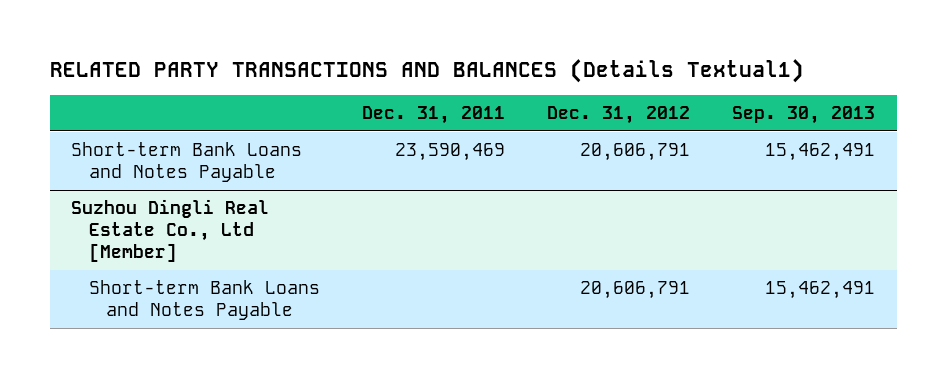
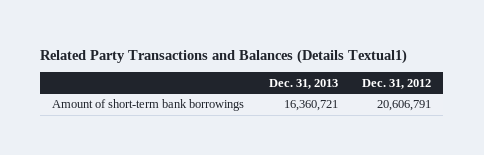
- RELATED PARTY TRANSACTIONS AND BALANCES (Details Textual1)
+ Related Party Transactions and Balances (Details Textual1)
- | Dec. 31, 2011 | Dec. 31, 2012 | Sep. 30, 2013
+ | Dec. 31, 2013 | Dec. 31, 2012
- Short-term Bank Loans and Notes Payable | 23,590,469 | 20,606,791 | 15,462,491
- Suzhou Dingli Real Estate Co., Ltd [Member]
- Short-term Bank Loans and Notes Payable | | 20,606,791 | 15,462,491
+ Amount of short-term bank borrowings | 16,360,721 | 20,606,791

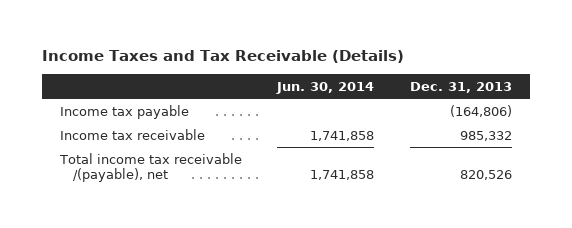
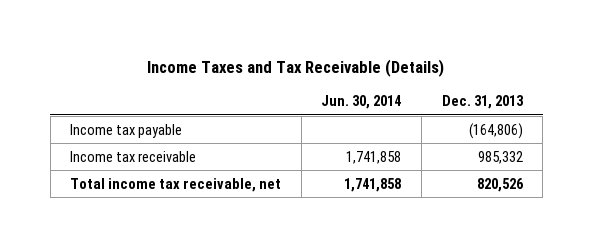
- Total income tax receivable /(payable), net | 1,741,858 | 820,526
+ Total income tax receivable, net | 1,741,858 | 820,526

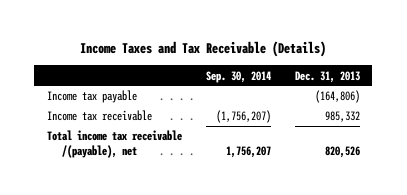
- | Jun. 30, 2014 | Dec. 31, 2013
+ | Sep. 30, 2014 | Dec. 31, 2013
- Total income tax receivable, net | 1,741,858 | 820,526
+ Total income tax receivable /(payable), net | 1,756,207 | 820,526

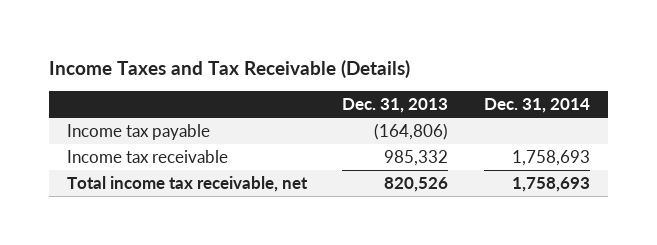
- | Sep. 30, 2014 | Dec. 31, 2013
+ | Dec. 31, 2013 | Dec. 31, 2014
- Total income tax receivable /(payable), net | 1,756,207 | 820,526
+ Total income tax receivable, net | 820,526 | 1,758,693

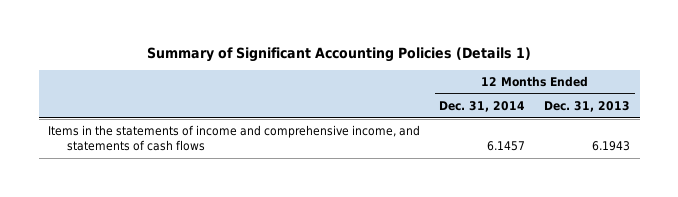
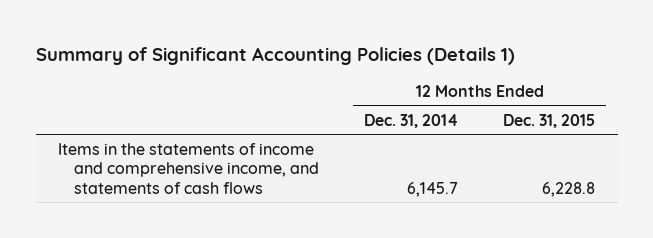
- | 12 Months Ended Dec. 31, 2014 | 12 Months Ended Dec. 31, 2013
+ | 12 Months Ended Dec. 31, 2014 | 12 Months Ended Dec. 31, 2015
- Items in the statements of income and comprehensive income, and statements of cash flows | 6.1457 | 6.1943
+ Items in the statements of income and comprehensive income, and statements of cash flows | 6,145.7 | 6,228.8

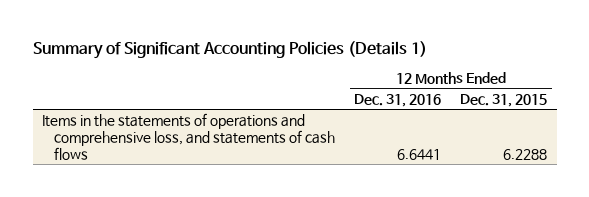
- | 12 Months Ended Dec. 31, 2014 | 12 Months Ended Dec. 31, 2015
+ | 12 Months Ended Dec. 31, 2016 | 12 Months Ended Dec. 31, 2015
- Items in the statements of income and comprehensive income, and statements of cash flows | 6,145.7 | 6,228.8
+ Items in the statements of operations and comprehensive loss, and statements of cash flows | 6.6441 | 6.2288

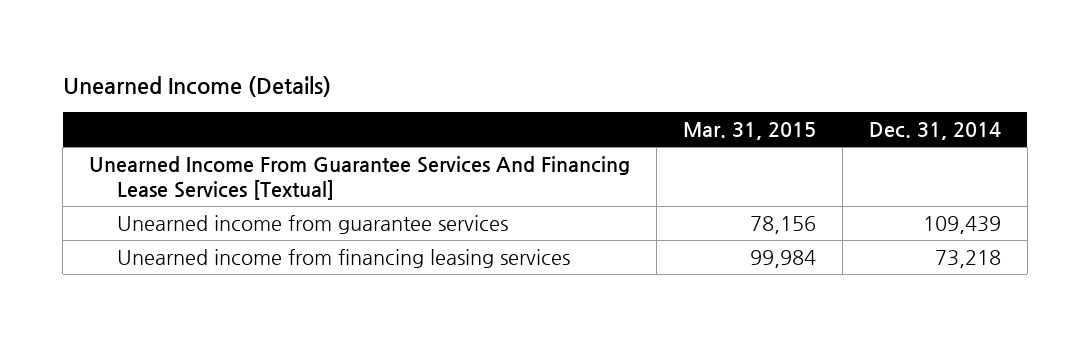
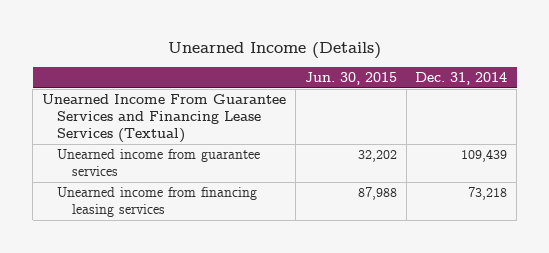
- | Mar. 31, 2015 | Dec. 31, 2014
+ | Jun. 30, 2015 | Dec. 31, 2014
- Unearned Income From Guarantee Services And Financing Lease Services [Textual]
+ Unearned Income From Guarantee Services and Financing Lease Services (Textual)

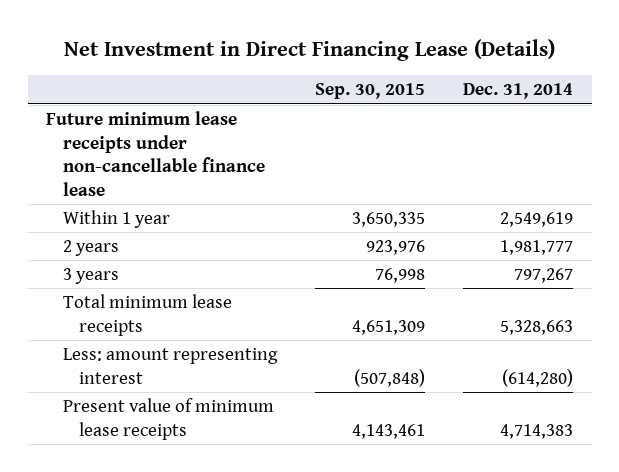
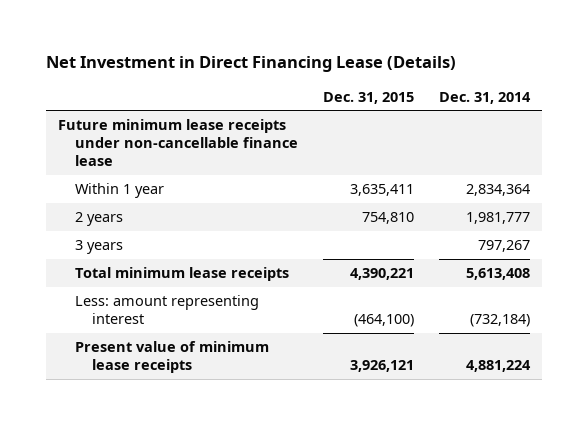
- | Sep. 30, 2015 | Dec. 31, 2014
+ | Dec. 31, 2015 | Dec. 31, 2014
- Within 1 year | 3,650,335 | 2,549,619
+ Within 1 year | 3,635,411 | 2,834,364
- Total minimum lease receipts | 4,651,309 | 5,328,663
- Less: amount representing interest | (507,848) | (614,280)
- Present value of minimum lease receipts | 4,143,461 | 4,714,383
+ Total minimum lease receipts | 4,390,221 | 5,613,408
+ Less: amount representing interest | (464,100) | (732,184)
+ Present value of minimum lease receipts | 3,926,121 | 4,881,224

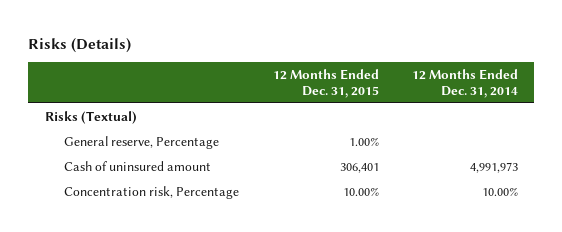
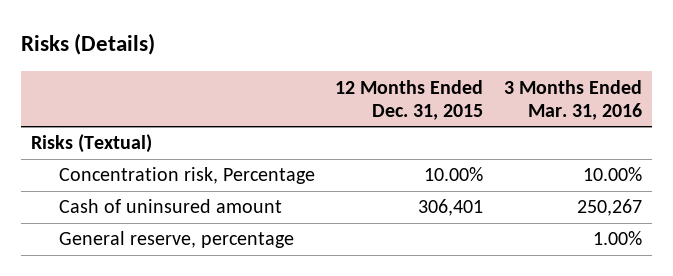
- | 12 Months Ended Dec. 31, 2015 | 12 Months Ended Dec. 31, 2014
+ | 12 Months Ended Dec. 31, 2015 | 3 Months Ended Mar. 31, 2016
- General reserve, Percentage | 1.00% |
moved down: Cash of uninsured amount | 306,401 | 250,267
+ General reserve, percentage | | 1.00%

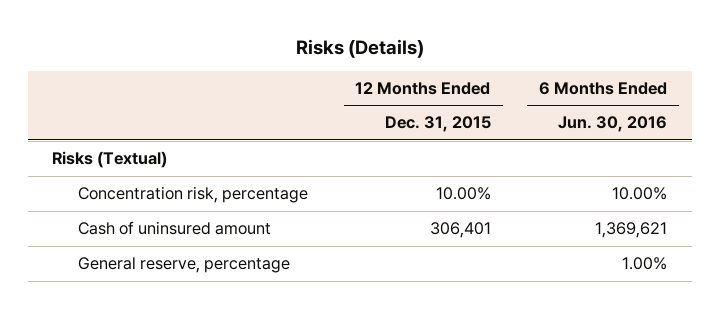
- | 12 Months Ended Dec. 31, 2015 | 3 Months Ended Mar. 31, 2016
+ | 12 Months Ended Dec. 31, 2015 | 6 Months Ended Jun. 30, 2016
- Concentration risk, Percentage | 10.00% | 10.00%
+ Concentration risk, percentage | 10.00% | 10.00%

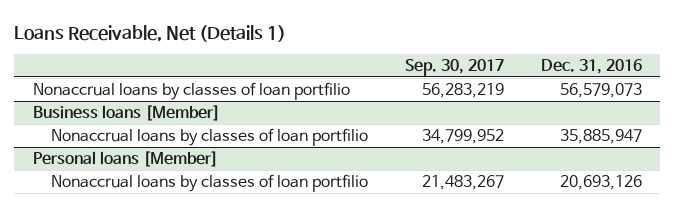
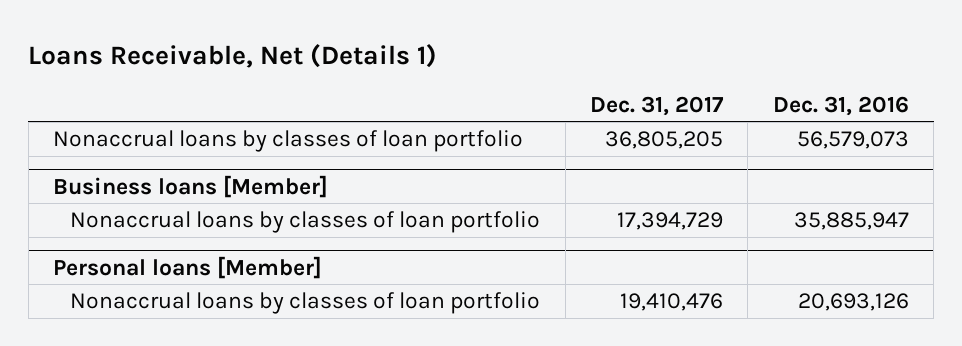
- | Sep. 30, 2017 | Dec. 31, 2016
+ | Dec. 31, 2017 | Dec. 31, 2016
- Nonaccrual loans by classes of loan portfilio | 56,283,219 | 56,579,073
+ Nonaccrual loans by classes of loan portfolio | 36,805,205 | 56,579,073
@ Business loans [Member]
- Nonaccrual loans by classes of loan portfilio | 34,799,952 | 35,885,947
+ Nonaccrual loans by classes of loan portfolio | 17,394,729 | 35,885,947
@ Personal loans [Member]
- Nonaccrual loans by classes of loan portfilio | 21,483,267 | 20,693,126
+ Nonaccrual loans by classes of loan portfolio | 19,410,476 | 20,693,126

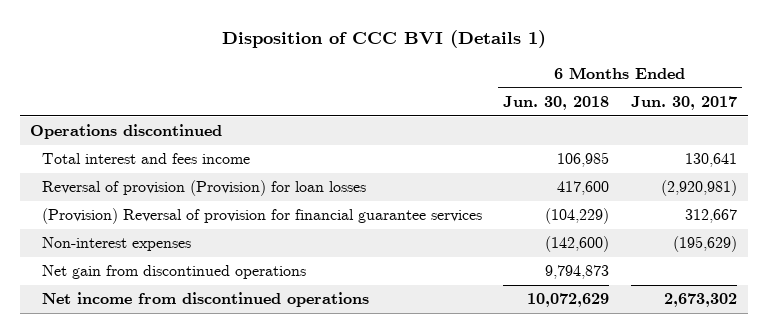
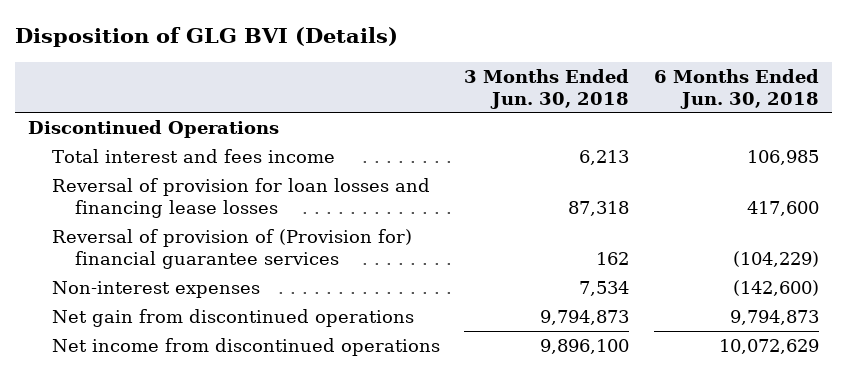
- Disposition of CCC BVI (Details 1)
+ Disposition of GLG BVI (Details)
- | 6 Months Ended Jun. 30, 2018 | 6 Months Ended Jun. 30, 2017
+ | 3 Months Ended Jun. 30, 2018 | 6 Months Ended Jun. 30, 2018
- Operations discontinued
+ Discontinued Operations
- Reversal of provision (Provision) for loan losses | 417,600 | (2,920,981)
- (Provision) Reversal of provision for financial guarantee services | (104,229) | 312,667
+ Reversal of provision for loan losses and financing lease losses | 87,318 | 417,600
+ Reversal of provision of (Provision for) financial guarantee services | 162 | (104,229)

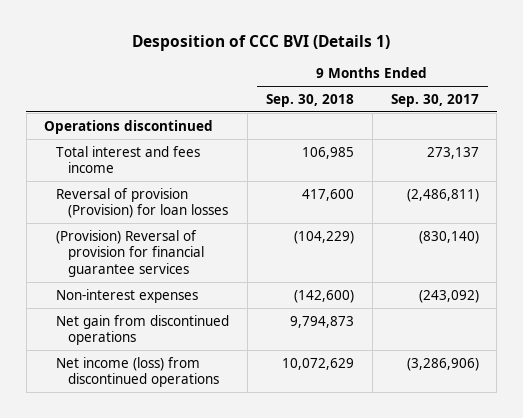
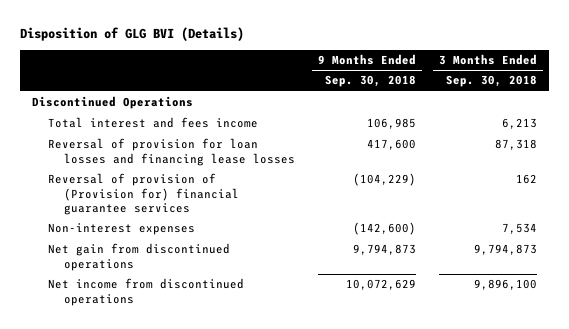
- Desposition of CCC BVI (Details 1)
+ Disposition of GLG BVI (Details)
- | 9 Months Ended Sep. 30, 2018 | 9 Months Ended Sep. 30, 2017
+ | 9 Months Ended Sep. 30, 2018 | 3 Months Ended Sep. 30, 2018
- Operations discontinued
+ Discontinued Operations
- Reversal of provision (Provision) for loan losses | 417,600 | (2,486,811)
- (Provision) Reversal of provision for financial guarantee services | (104,229) | (830,140)
+ Reversal of provision for loan losses and financing lease losses | 417,600 | 87,318
+ Reversal of provision of (Provision for) financial guarantee services | (104,229) | 162
- Net income (loss) from discontinued operations | 10,072,629 | (3,286,906)
+ Net income from discontinued operations | 10,072,629 | 9,896,100

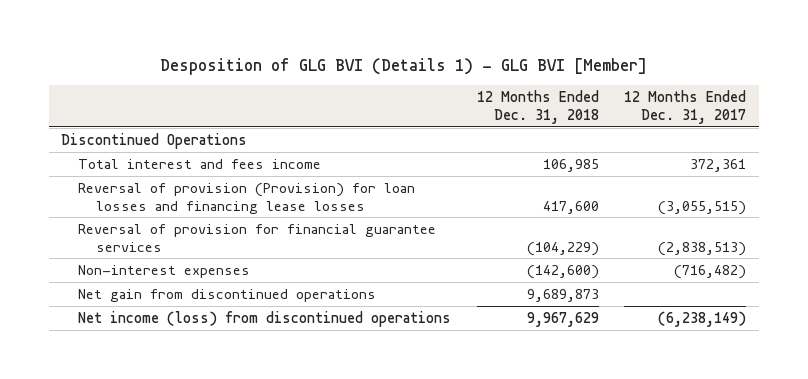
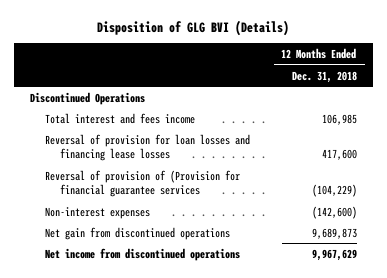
- Desposition of GLG BVI (Details 1) - GLG BVI [Member]
+ Disposition of GLG BVI (Details)
- | 12 Months Ended Dec. 31, 2018 | 12 Months Ended Dec. 31, 2017
+ | 12 Months Ended Dec. 31, 2018
- Reversal of provision (Provision) for loan losses and financing lease losses | 417,600 | (3,055,515)
- Reversal of provision for financial guarantee services | (104,229) | (2,838,513)
+ Reversal of provision for loan losses and financing lease losses | 417,600
+ Reversal of provision of (Provision for financial guarantee services | (104,229)
- Net income (loss) from discontinued operations | 9,967,629 | (6,238,149)
+ Net income from discontinued operations | 9,967,629

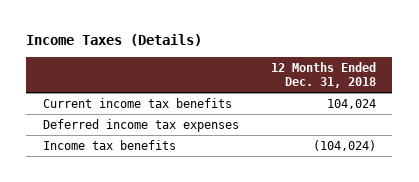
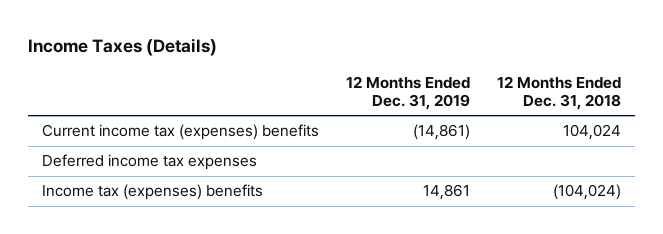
- | 12 Months Ended Dec. 31, 2018
+ | 12 Months Ended Dec. 31, 2019 | 12 Months Ended Dec. 31, 2018
- Current income tax benefits | 104,024
+ Current income tax (expenses) benefits | (14,861) | 104,024
- Income tax benefits | (104,024)
+ Income tax (expenses) benefits | 14,861 | (104,024)

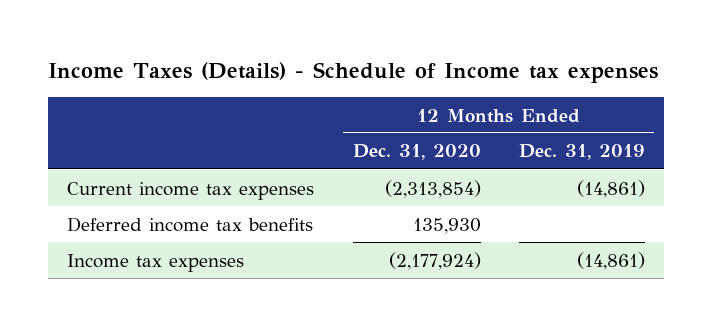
- Income Taxes (Details)
+ Income Taxes (Details) - Schedule of Income tax expenses
- | 12 Months Ended Dec. 31, 2019 | 12 Months Ended Dec. 31, 2018
+ | 12 Months Ended Dec. 31, 2020 | 12 Months Ended Dec. 31, 2019
- Current income tax (expenses) benefits | (14,861) | 104,024
- Deferred income tax expenses
- Income tax (expenses) benefits | 14,861 | (104,024)
+ Current income tax expenses | (2,313,854) | (14,861)
+ Deferred income tax benefits | 135,930 |
+ Income tax expenses | (2,177,924) | (14,861)

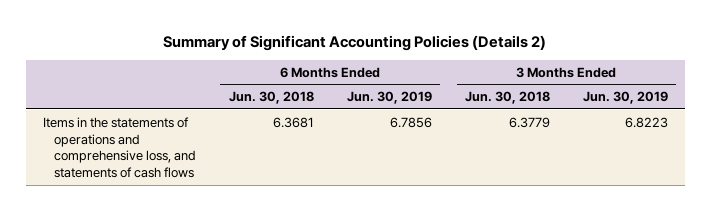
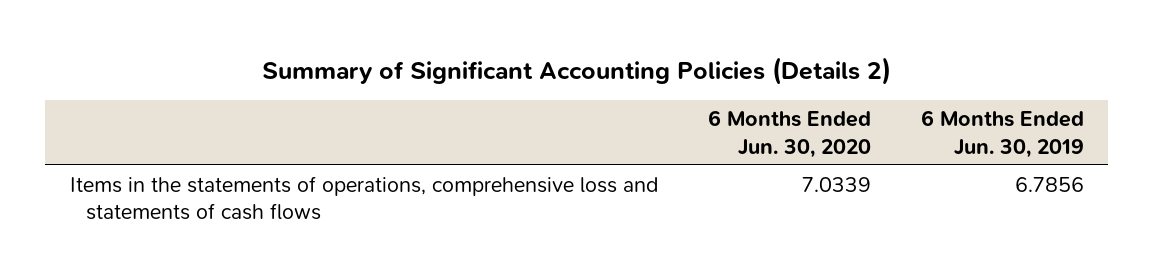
- | 6 Months Ended Jun. 30, 2018 | 6 Months Ended Jun. 30, 2019 | 3 Months Ended Jun. 30, 2018 | 3 Months Ended Jun. 30, 2019
+ | 6 Months Ended Jun. 30, 2020 | 6 Months Ended Jun. 30, 2019
- Items in the statements of operations and comprehensive loss, and statements of cash flows | 6.3681 | 6.7856 | 6.3779 | 6.8223
+ Items in the statements of operations, comprehensive loss and statements of cash flows | 7.0339 | 6.7856

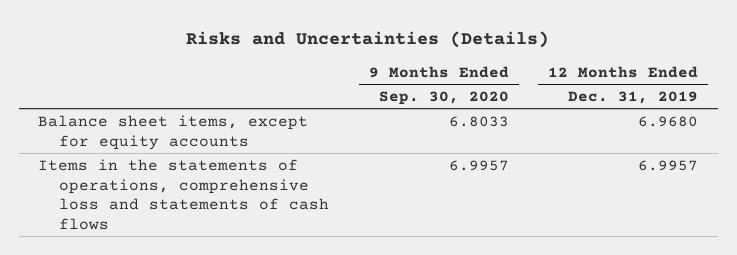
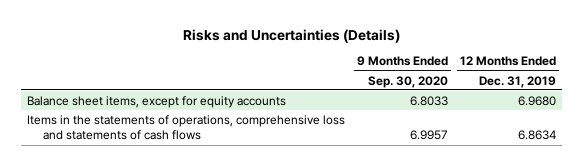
- Items in the statements of operations, comprehensive loss and statements of cash flows | 6.9957 | 6.9957
+ Items in the statements of operations, comprehensive loss and statements of cash flows | 6.9957 | 6.8634

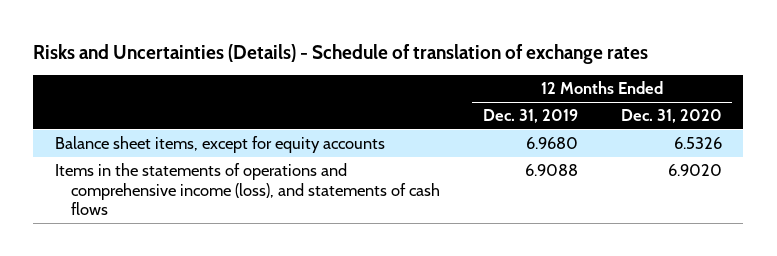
- Risks and Uncertainties (Details)
+ Risks and Uncertainties (Details) - Schedule of translation of exchange rates
- | 9 Months Ended Sep. 30, 2020 | 12 Months Ended Dec. 31, 2019
+ | 12 Months Ended Dec. 31, 2019 | 12 Months Ended Dec. 31, 2020
- Items in the statements of operations, comprehensive loss and statements of cash flows | 6.9957 | 6.8634
+ Items in the statements of operations and comprehensive income (loss), and statements of cash flows | 6.9088 | 6.9020

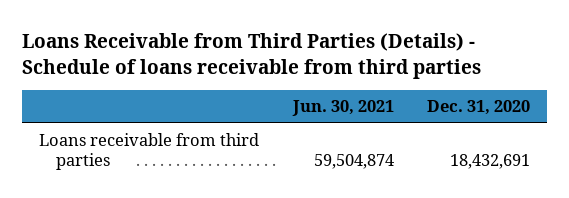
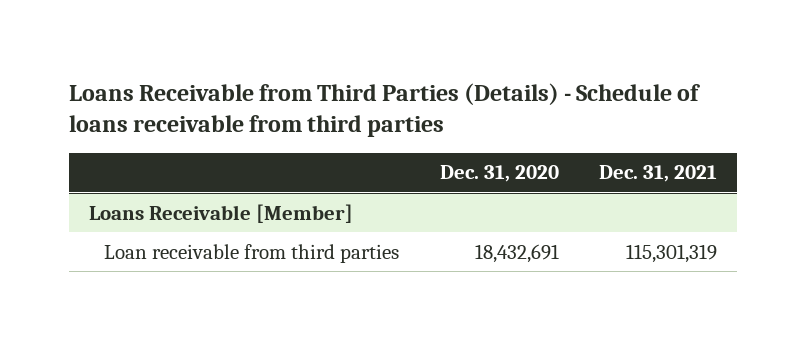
- | Jun. 30, 2021 | Dec. 31, 2020
+ | Dec. 31, 2020 | Dec. 31, 2021
- Loans receivable from third parties | 59,504,874 | 18,432,691
+ Loans Receivable [Member]
+ Loan receivable from third parties | 18,432,691 | 115,301,319

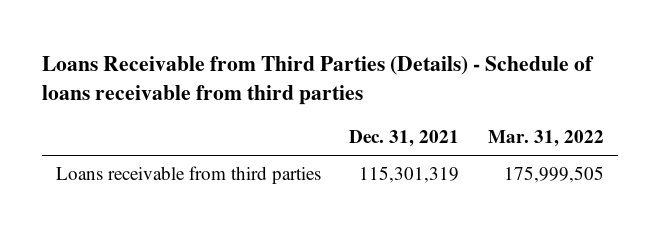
- | Dec. 31, 2020 | Dec. 31, 2021
+ | Dec. 31, 2021 | Mar. 31, 2022
- Loans Receivable [Member]
- Loan receivable from third parties | 18,432,691 | 115,301,319
+ Loans receivable from third parties | 115,301,319 | 175,999,505

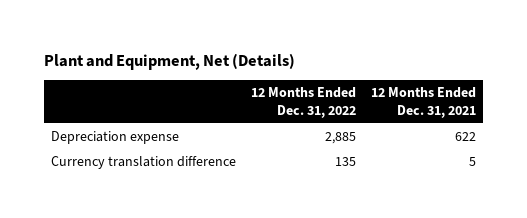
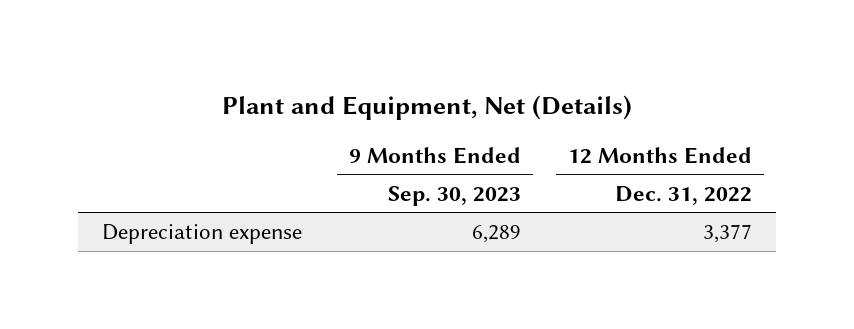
- | 12 Months Ended Dec. 31, 2022 | 12 Months Ended Dec. 31, 2021
+ | 9 Months Ended Sep. 30, 2023 | 12 Months Ended Dec. 31, 2022
- Depreciation expense | 2,885 | 622
- Currency translation difference | 135 | 5
+ Depreciation expense | 6,289 | 3,377

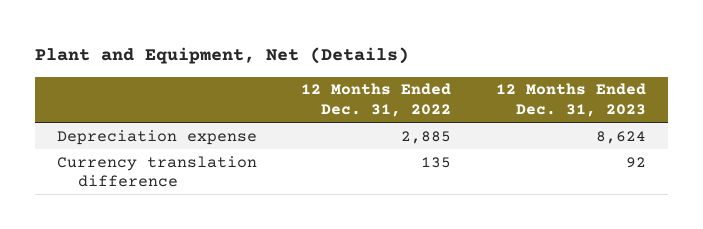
- | 9 Months Ended Sep. 30, 2023 | 12 Months Ended Dec. 31, 2022
+ | 12 Months Ended Dec. 31, 2022 | 12 Months Ended Dec. 31, 2023
- Depreciation expense | 6,289 | 3,377
+ Depreciation expense | 2,885 | 8,624
+ Currency translation difference | 135 | 92

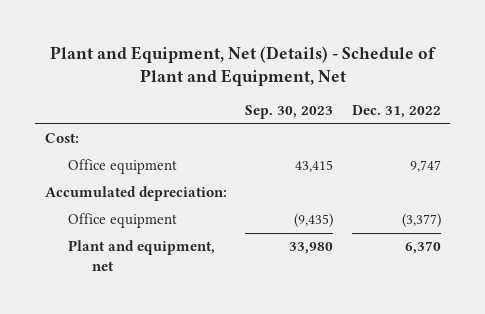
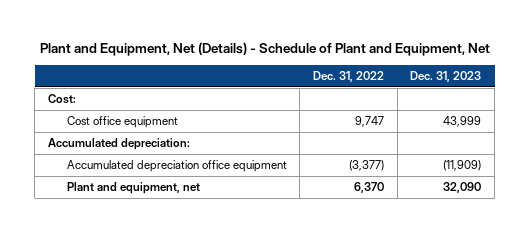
- | Sep. 30, 2023 | Dec. 31, 2022
+ | Dec. 31, 2022 | Dec. 31, 2023
- Office equipment | 43,415 | 9,747
+ Cost office equipment | 9,747 | 43,999
- Office equipment | (9,435) | (3,377)
+ Accumulated depreciation office equipment | (3,377) | (11,909)

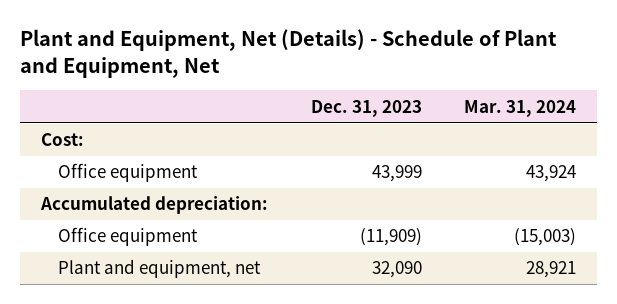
- | Dec. 31, 2022 | Dec. 31, 2023
+ | Dec. 31, 2023 | Mar. 31, 2024
- Cost office equipment | 9,747 | 43,999
+ Office equipment | 43,999 | 43,924
- Accumulated depreciation office equipment | (3,377) | (11,909)
+ Office equipment | (11,909) | (15,003)

